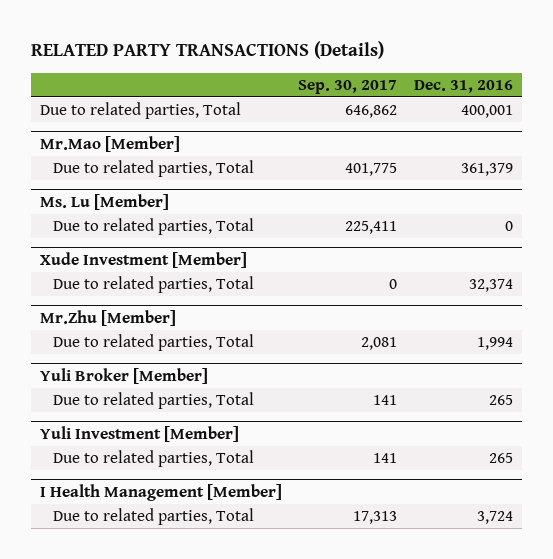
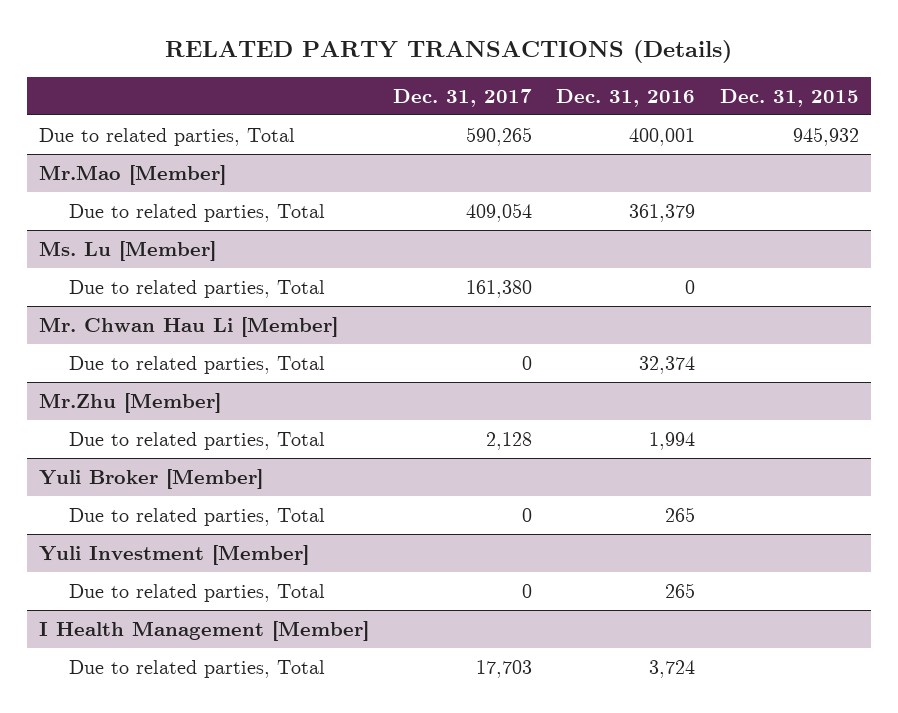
- | Sep. 30, 2017 | Dec. 31, 2016
+ | Dec. 31, 2017 | Dec. 31, 2016 | Dec. 31, 2015
- Xude Investment [Member]
+ Mr. Chwan Hau Li [Member]

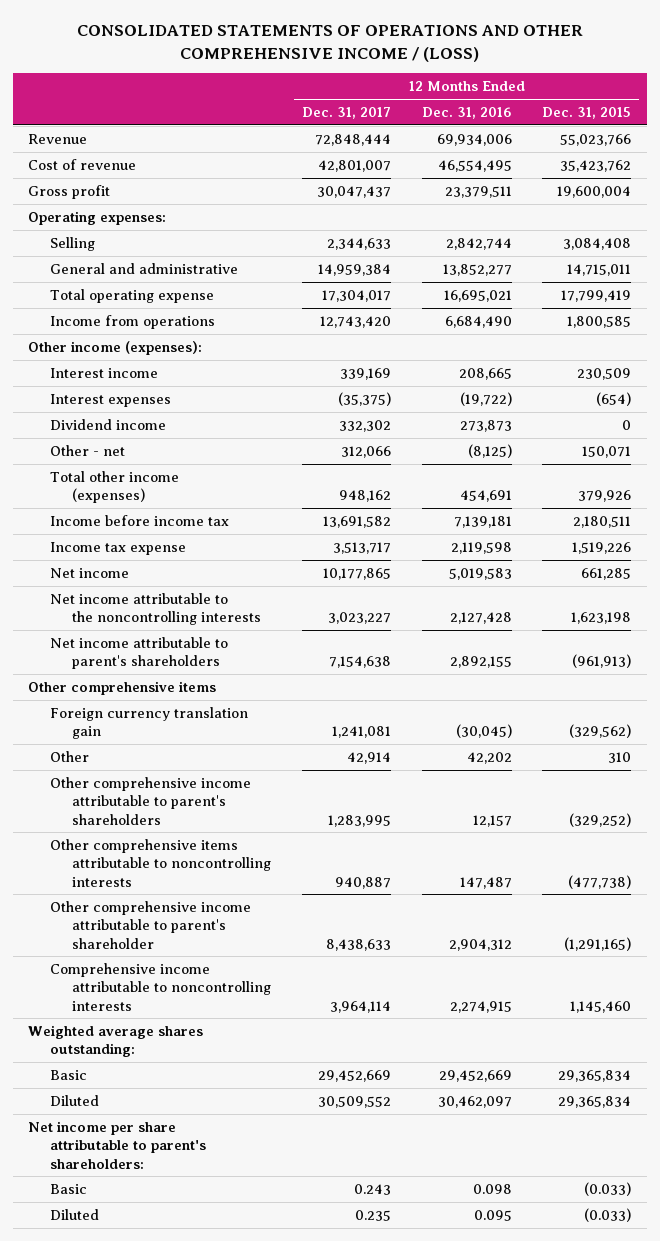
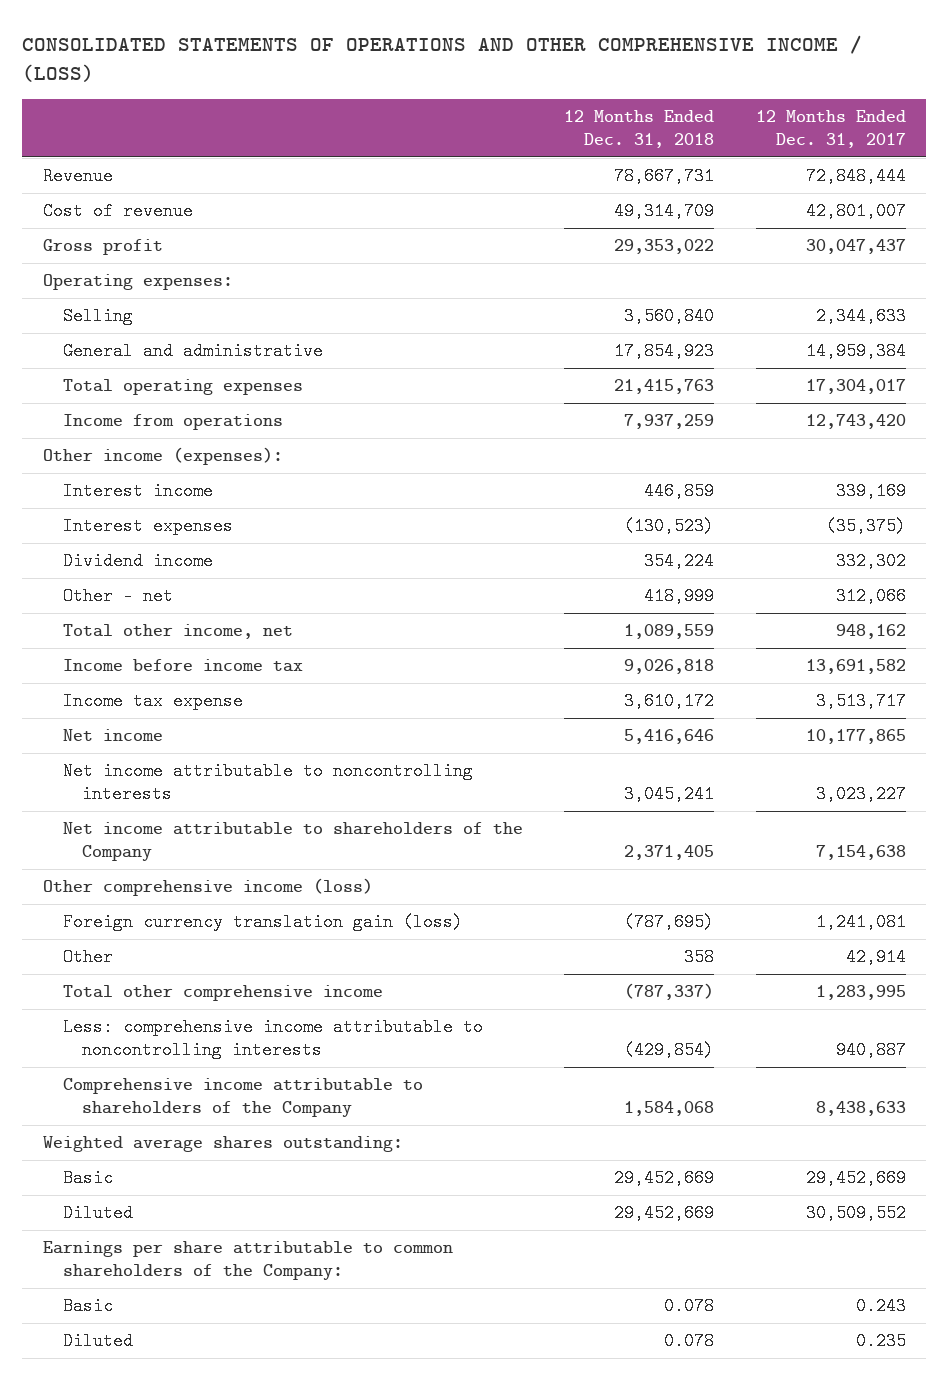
- | 12 Months Ended Dec. 31, 2017 | 12 Months Ended Dec. 31, 2016 | 12 Months Ended Dec. 31, 2015
+ | 12 Months Ended Dec. 31, 2018 | 12 Months Ended Dec. 31, 2017
- Total operating expense | 17,304,017 | 16,695,021 | 17,799,419
+ Total operating expenses | 21,415,763 | 17,304,017
- Total other income (expenses) | 948,162 | 454,691 | 379,926
+ Total other income, net | 1,089,559 | 948,162
- Net income attributable to the noncontrolling interests | 3,023,227 | 2,127,428 | 1,623,198
- Net income attributable to parent's shareholders | 7,154,638 | 2,892,155 | (961,913)
- Other comprehensive items
- Foreign currency translation gain | 1,241,081 | (30,045) | (329,562)
+ Net income attributable to noncontrolling interests | 3,045,241 | 3,023,227
+ Net income attributable to shareholders of the Company | 2,371,405 | 7,154,638
+ Other comprehensive income (loss)
+ Foreign currency translation gain (loss) | (787,695) | 1,241,081
- Other comprehensive income attributable to parent's shareholders | 1,283,995 | 12,157 | (329,252)
- Other comprehensive items attributable to noncontrolling interests | 940,887 | 147,487 | (477,738)
- Other comprehensive income attributable to parent's shareholder | 8,438,633 | 2,904,312 | (1,291,165)
- Comprehensive income attributable to noncontrolling interests | 3,964,114 | 2,274,915 | 1,145,460
+ Total other comprehensive income | (787,337) | 1,283,995
+ Less: comprehensive income attributable to noncontrolling interests | (429,854) | 940,887
+ Comprehensive income attributable to shareholders of the Company | 1,584,068 | 8,438,633
- Net income per share attributable to parent's shareholders:
+ Earnings per share attributable to common shareholders of the Company:

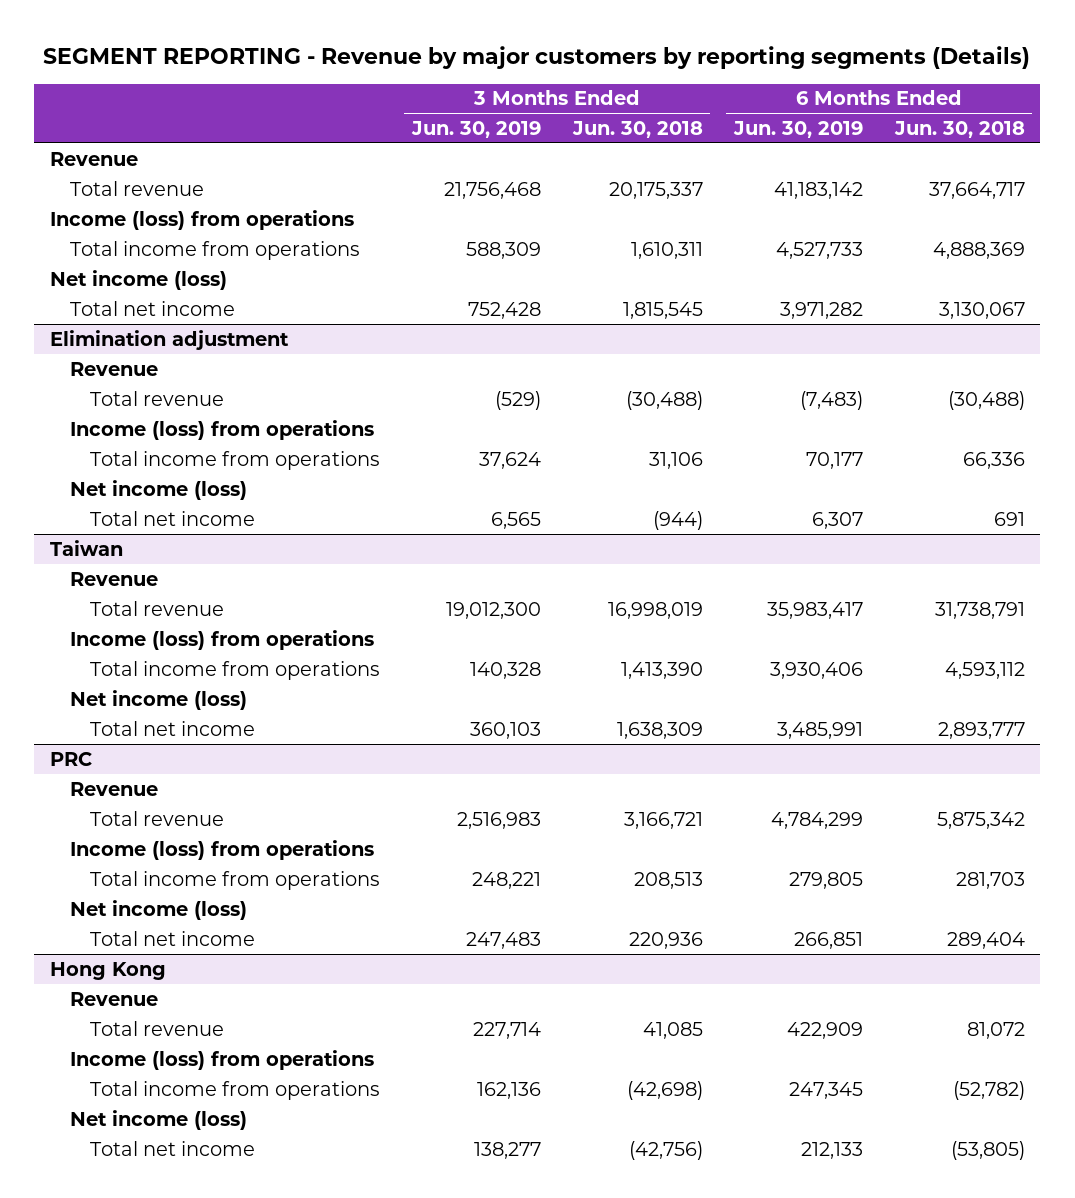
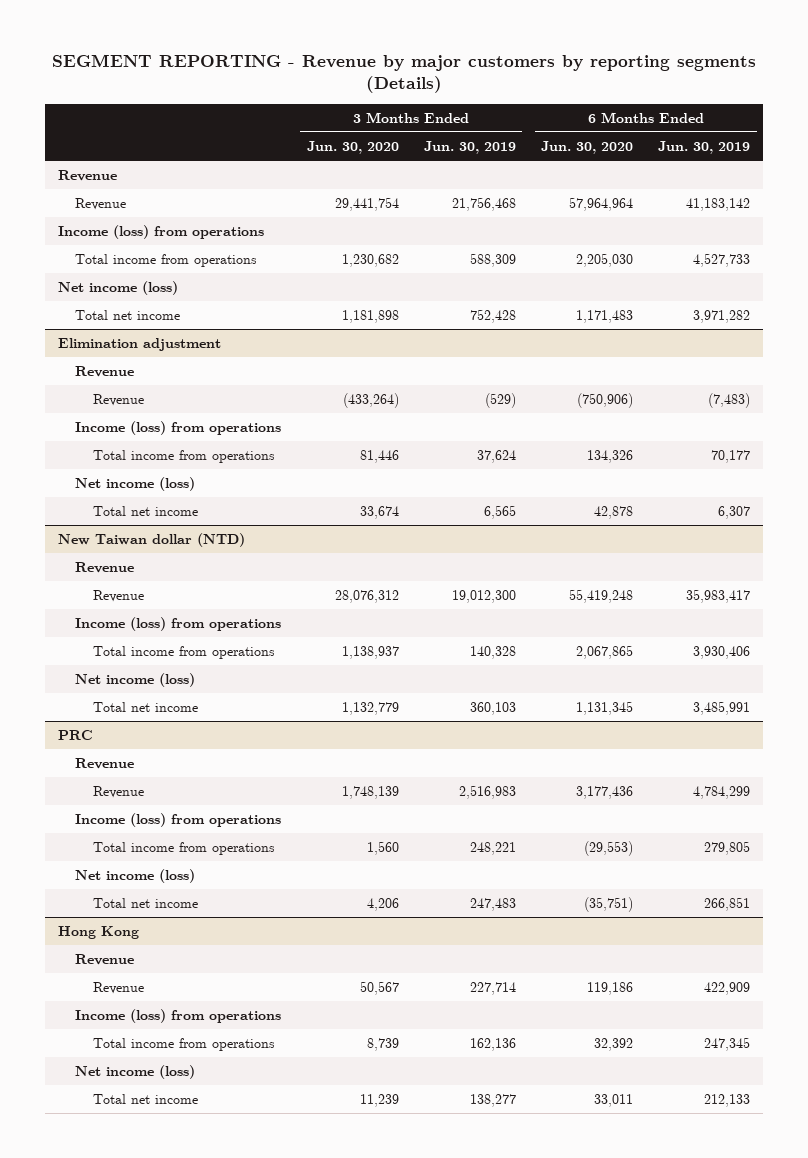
- | 3 Months Ended Jun. 30, 2019 | 3 Months Ended Jun. 30, 2018 | 6 Months Ended Jun. 30, 2019 | 6 Months Ended Jun. 30, 2018
+ | 3 Months Ended Jun. 30, 2020 | 3 Months Ended Jun. 30, 2019 | 6 Months Ended Jun. 30, 2020 | 6 Months Ended Jun. 30, 2019
- Total revenue | 21,756,468 | 20,175,337 | 41,183,142 | 37,664,717
+ Revenue | 29,441,754 | 21,756,468 | 57,964,964 | 41,183,142
@ Elimination adjustment
- Total revenue | (529) | (30,488) | (7,483) | (30,488)
+ Revenue | (433,264) | (529) | (750,906) | (7,483)
- Taiwan
+ New Taiwan dollar (NTD)
- Total revenue | 19,012,300 | 16,998,019 | 35,983,417 | 31,738,791
+ Revenue | 28,076,312 | 19,012,300 | 55,419,248 | 35,983,417
@ PRC
- Total revenue | 2,516,983 | 3,166,721 | 4,784,299 | 5,875,342
+ Revenue | 1,748,139 | 2,516,983 | 3,177,436 | 4,784,299
@ Hong Kong
- Total revenue | 227,714 | 41,085 | 422,909 | 81,072
+ Revenue | 50,567 | 227,714 | 119,186 | 422,909

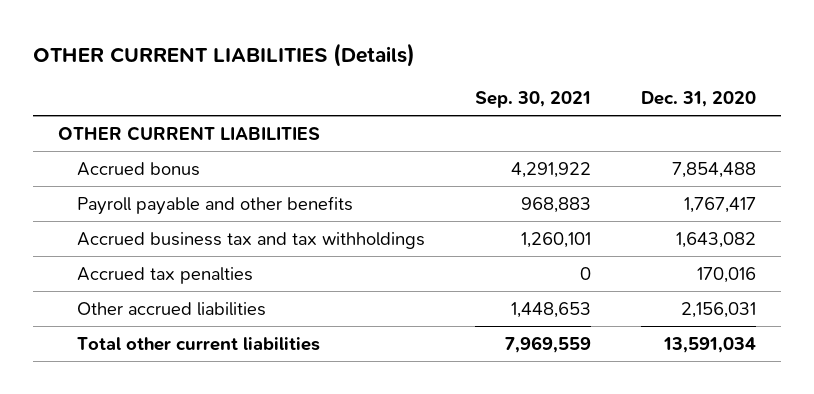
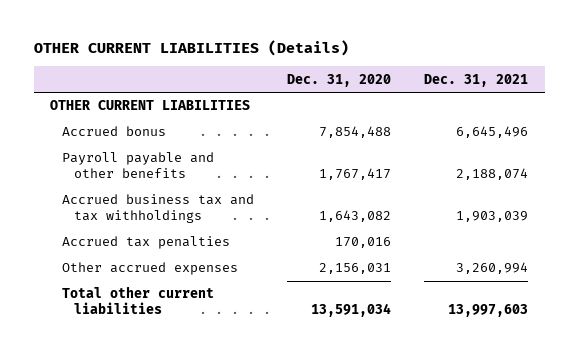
- | Sep. 30, 2021 | Dec. 31, 2020
+ | Dec. 31, 2020 | Dec. 31, 2021
- Other accrued liabilities | 1,448,653 | 2,156,031
+ Other accrued expenses | 2,156,031 | 3,260,994

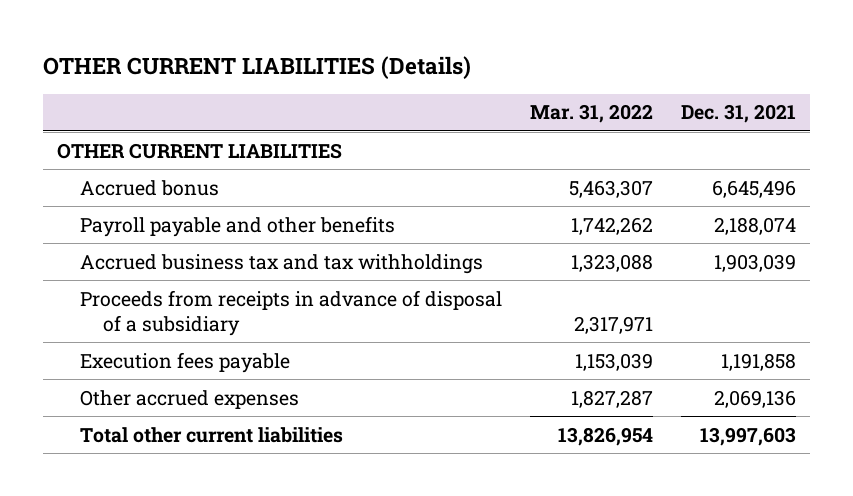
- | Dec. 31, 2020 | Dec. 31, 2021
+ | Mar. 31, 2022 | Dec. 31, 2021
- Accrued tax penalties | 170,016 |
- Other accrued expenses | 2,156,031 | 3,260,994
+ Proceeds from receipts in advance of disposal of a subsidiary | 2,317,971 |
+ Execution fees payable | 1,153,039 | 1,191,858
+ Other accrued expenses | 1,827,287 | 2,069,136

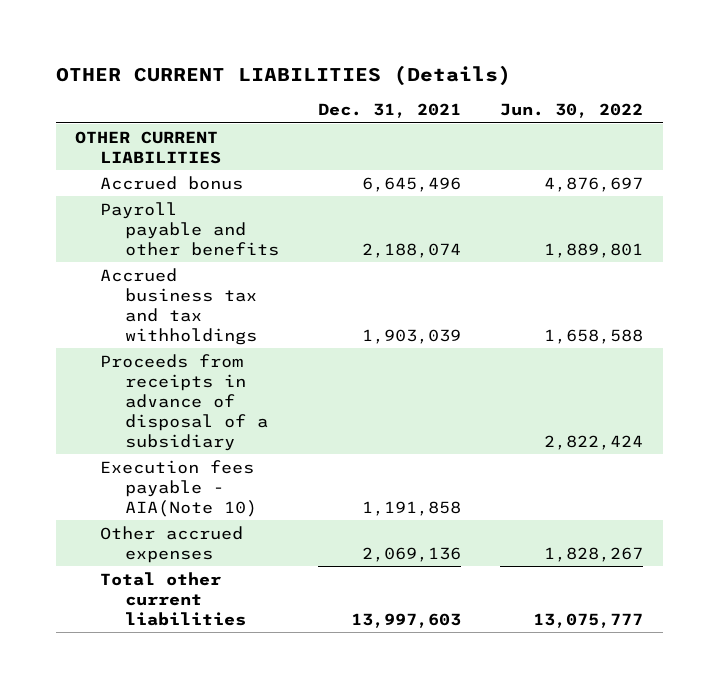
- | Mar. 31, 2022 | Dec. 31, 2021
+ | Dec. 31, 2021 | Jun. 30, 2022
- Execution fees payable | 1,153,039 | 1,191,858
+ Execution fees payable - AIA(Note 10) | 1,191,858 |

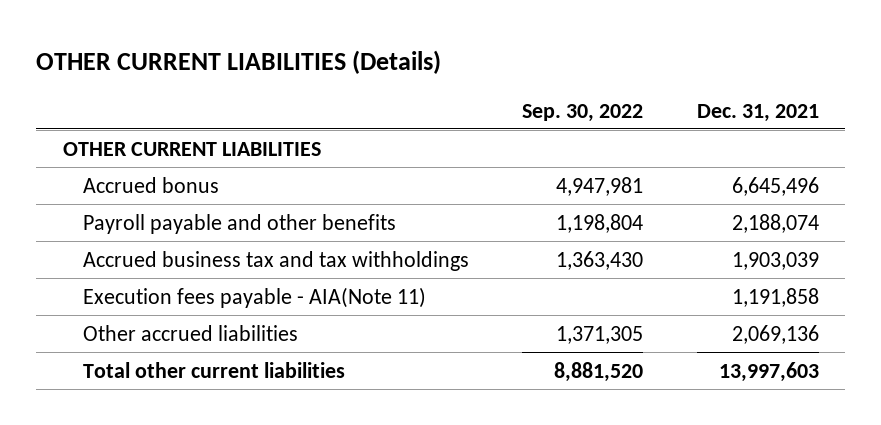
- | Dec. 31, 2021 | Jun. 30, 2022
+ | Sep. 30, 2022 | Dec. 31, 2021
- Proceeds from receipts in advance of disposal of a subsidiary | | 2,822,424
- Execution fees payable - AIA(Note 10) | 1,191,858 |
- Other accrued expenses | 2,069,136 | 1,828,267
+ Execution fees payable - AIA(Note 11) | | 1,191,858
+ Other accrued liabilities | 1,371,305 | 2,069,136

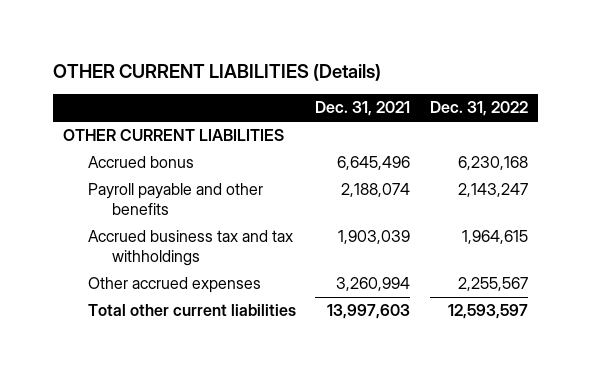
- | Sep. 30, 2022 | Dec. 31, 2021
+ | Dec. 31, 2021 | Dec. 31, 2022
- Execution fees payable - AIA(Note 11) | | 1,191,858
- Other accrued liabilities | 1,371,305 | 2,069,136
+ Other accrued expenses | 3,260,994 | 2,255,567

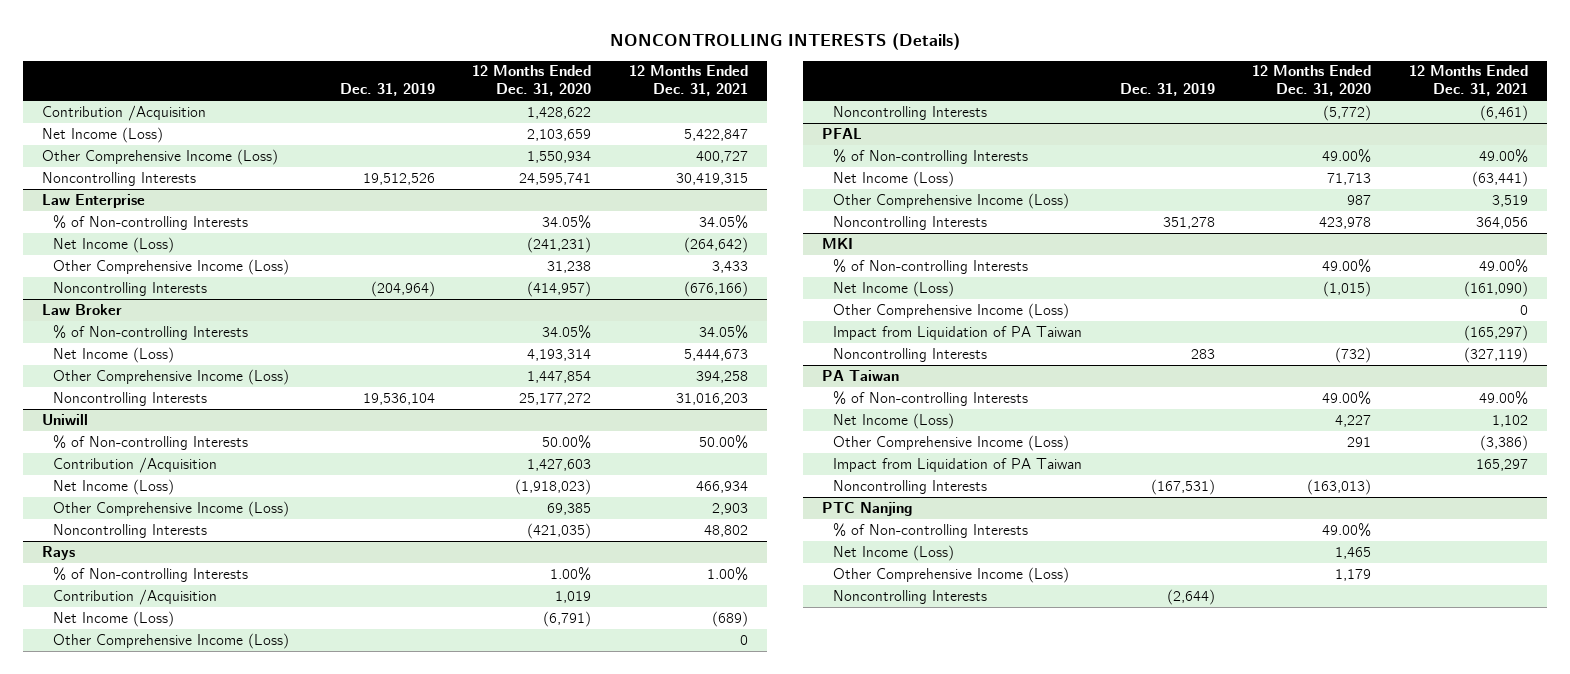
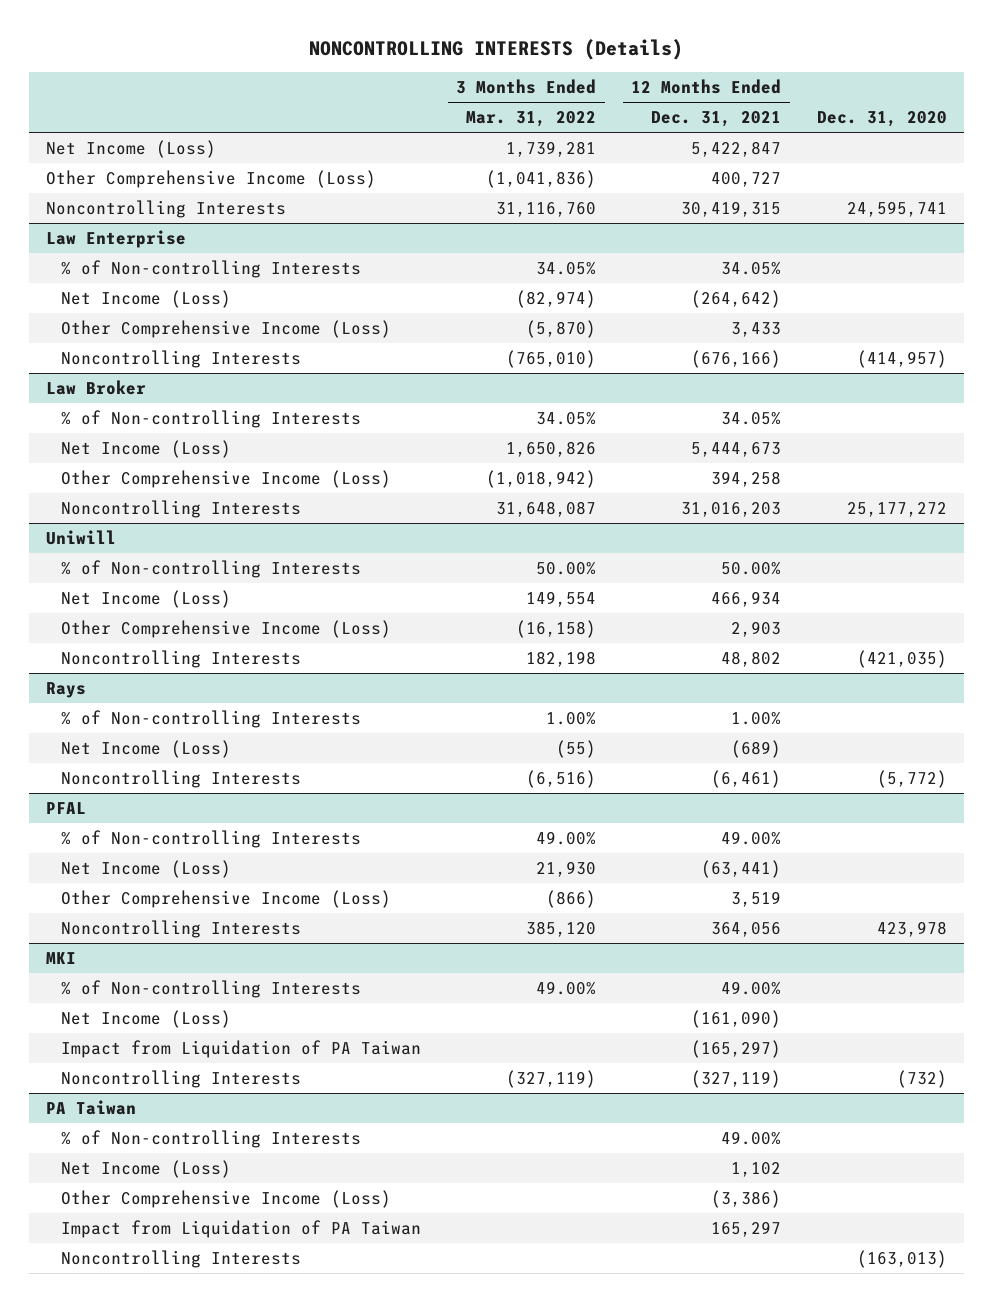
- | Dec. 31, 2019 | 12 Months Ended Dec. 31, 2020 | 12 Months Ended Dec. 31, 2021
+ | 3 Months Ended Mar. 31, 2022 | 12 Months Ended Dec. 31, 2021 | Dec. 31, 2020
- Contribution /Acquisition | | 1,428,622 |
@ Uniwill
- Contribution /Acquisition | | 1,427,603 |
@ Rays
- Contribution /Acquisition | | 1,019 |
- Other Comprehensive Income (Loss) | | | 0
@ MKI
- Other Comprehensive Income (Loss) | | | 0
- PTC Nanjing
- % of Non-controlling Interests | | 49.00% |
- Net Income (Loss) | | 1,465 |
- Other Comprehensive Income (Loss) | | 1,179 |
- Noncontrolling Interests | (2,644) | |

